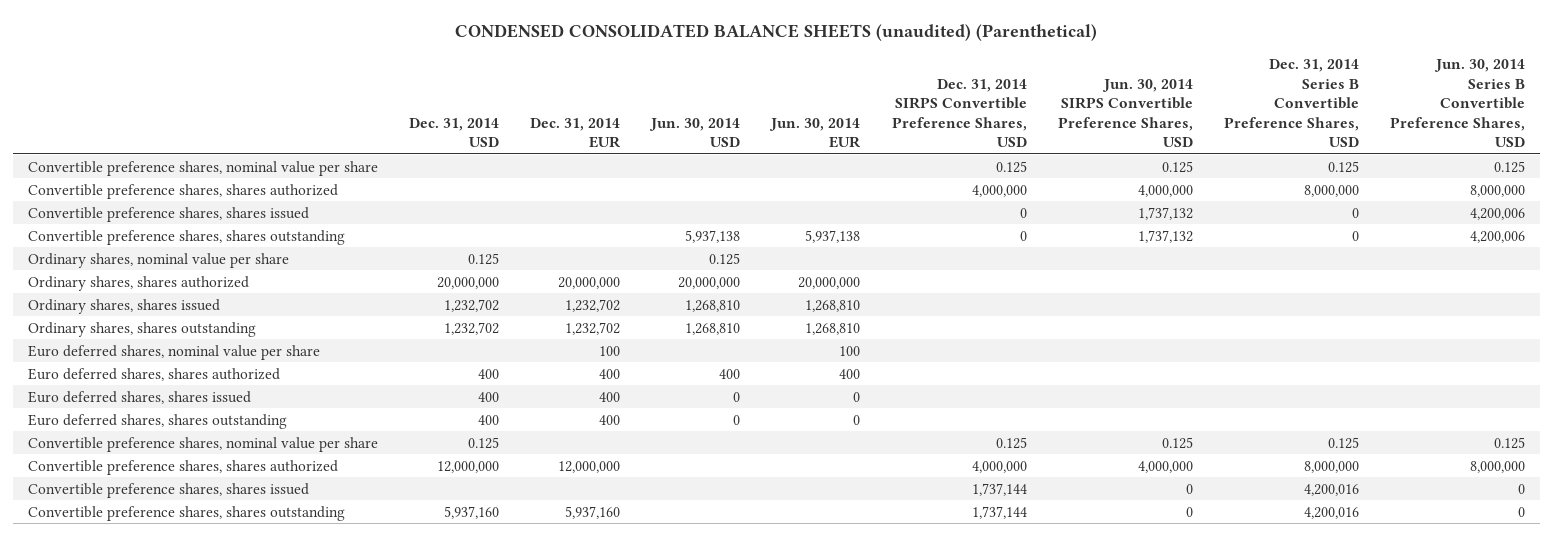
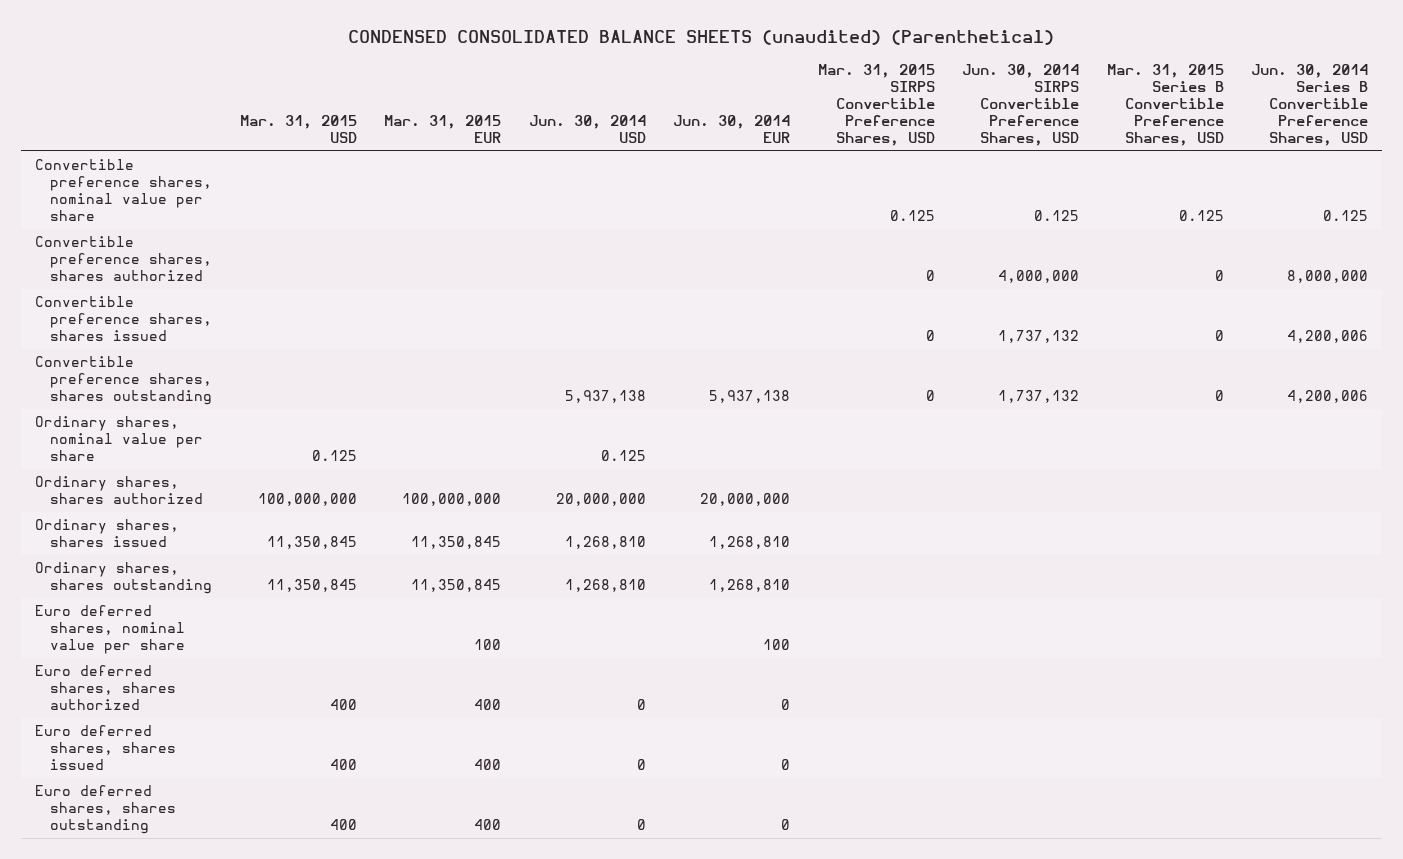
- | Dec. 31, 2014 USD | Dec. 31, 2014 EUR | Jun. 30, 2014 USD | Jun. 30, 2014 EUR | Dec. 31, 2014 SIRPS Convertible Preference Shares, USD | Jun. 30, 2014 SIRPS Convertible Preference Shares, USD | Dec. 31, 2014 Series B Convertible Preference Shares, USD | Jun. 30, 2014 Series B Convertible Preference Shares, USD
+ | Mar. 31, 2015 USD | Mar. 31, 2015 EUR | Jun. 30, 2014 USD | Jun. 30, 2014 EUR | Mar. 31, 2015 SIRPS Convertible Preference Shares, USD | Jun. 30, 2014 SIRPS Convertible Preference Shares, USD | Mar. 31, 2015 Series B Convertible Preference Shares, USD | Jun. 30, 2014 Series B Convertible Preference Shares, USD
- Euro deferred shares, shares authorized | 400 | 400 | 400 | 400 | | | |
+ Euro deferred shares, shares authorized | 400 | 400 | 0 | 0 | | | |
- Convertible preference shares, nominal value per share | 0.125 | | | | 0.125 | 0.125 | 0.125 | 0.125
- Convertible preference shares, shares authorized | 12,000,000 | 12,000,000 | | | 4,000,000 | 4,000,000 | 8,000,000 | 8,000,000
- Convertible preference shares, shares issued | | | | | 1,737,144 | 0 | 4,200,016 | 0
- Convertible preference shares, shares outstanding | 5,937,160 | 5,937,160 | | | 1,737,144 | 0 | 4,200,016 | 0

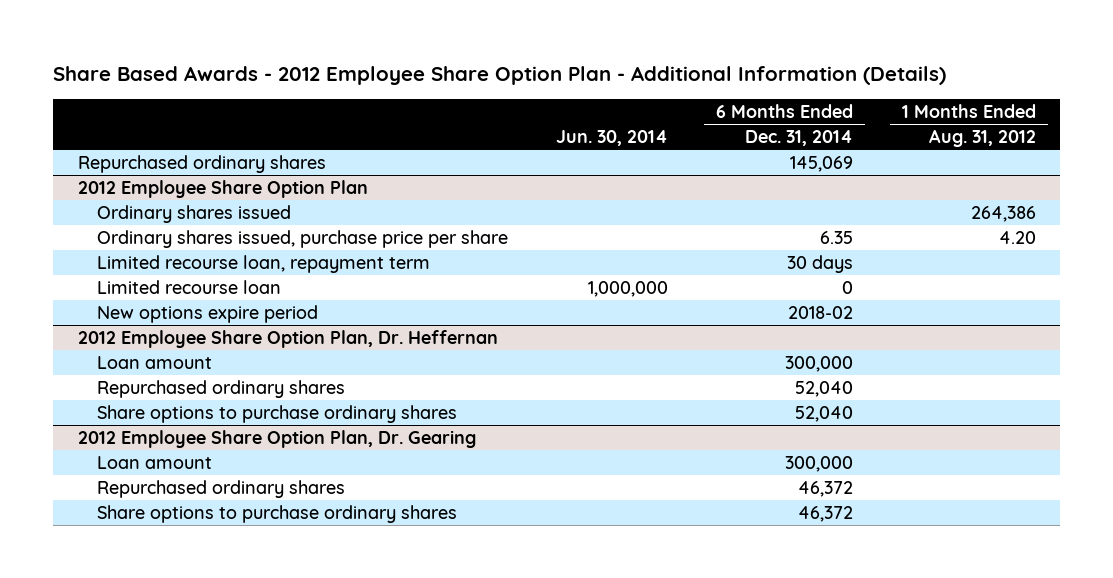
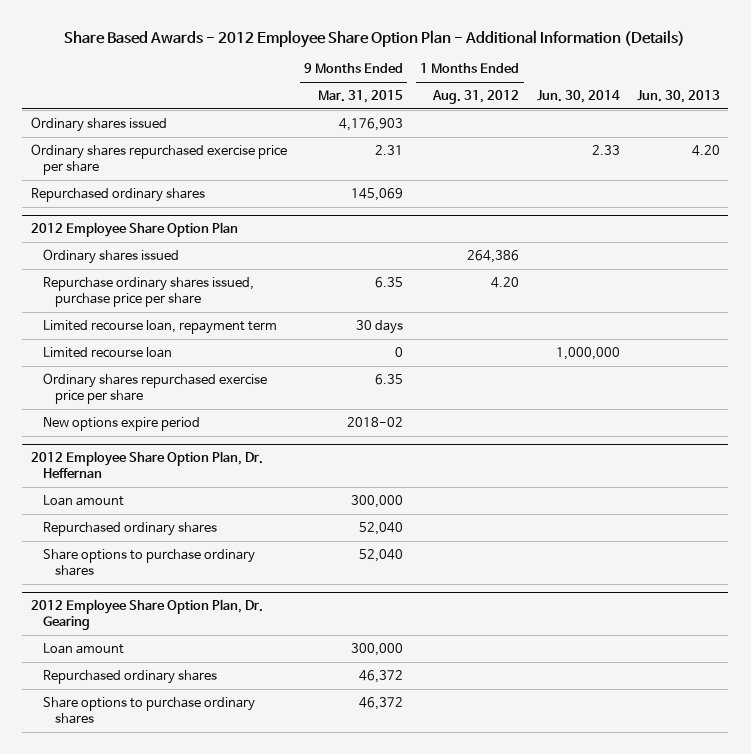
- | Jun. 30, 2014 | 6 Months Ended Dec. 31, 2014 | 1 Months Ended Aug. 31, 2012
+ | 9 Months Ended Mar. 31, 2015 | 1 Months Ended Aug. 31, 2012 | Jun. 30, 2014 | Jun. 30, 2013
+ Ordinary shares issued | 4,176,903 | | |
+ Ordinary shares repurchased exercise price per share | 2.31 | | 2.33 | 4.20
@ 2012 Employee Share Option Plan
- Ordinary shares issued, purchase price per share | | 6.35 | 4.20
+ Repurchase ordinary shares issued, purchase price per share | 6.35 | 4.20 | |
+ Ordinary shares repurchased exercise price per share | 6.35 | | |

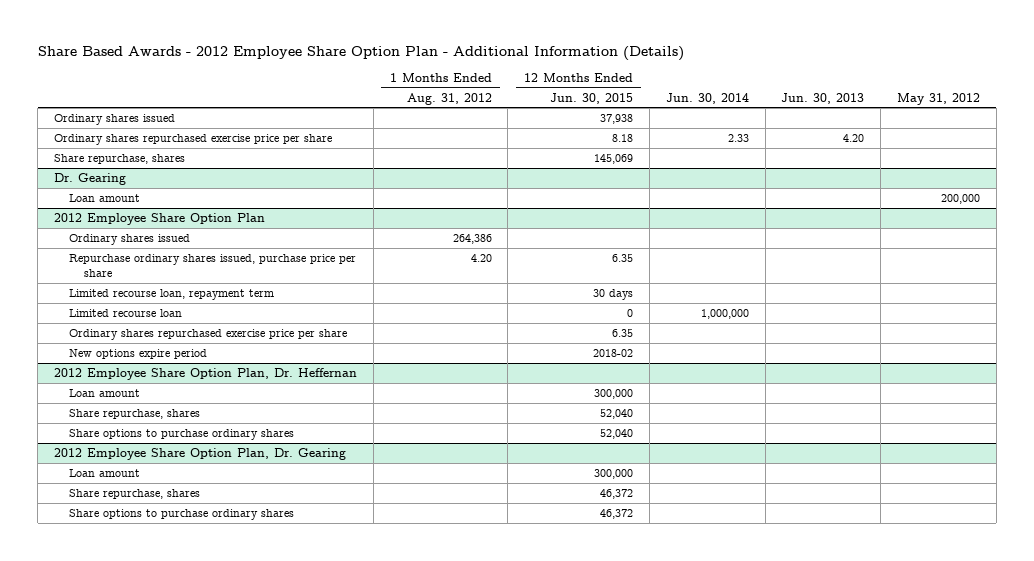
- | 9 Months Ended Mar. 31, 2015 | 1 Months Ended Aug. 31, 2012 | Jun. 30, 2014 | Jun. 30, 2013
+ | 1 Months Ended Aug. 31, 2012 | 12 Months Ended Jun. 30, 2015 | Jun. 30, 2014 | Jun. 30, 2013 | May 31, 2012
- Repurchased ordinary shares | 145,069 | | |
+ Share repurchase, shares | | 145,069 | | |
+ Dr. Gearing
+ Loan amount | | | | | 200,000
@ 2012 Employee Share Option Plan, Dr. Heffernan
- Repurchased ordinary shares | 52,040 | | |
+ Share repurchase, shares | | 52,040 | | |
@ 2012 Employee Share Option Plan, Dr. Gearing
- Repurchased ordinary shares | 46,372 | | |
+ Share repurchase, shares | | 46,372 | | |

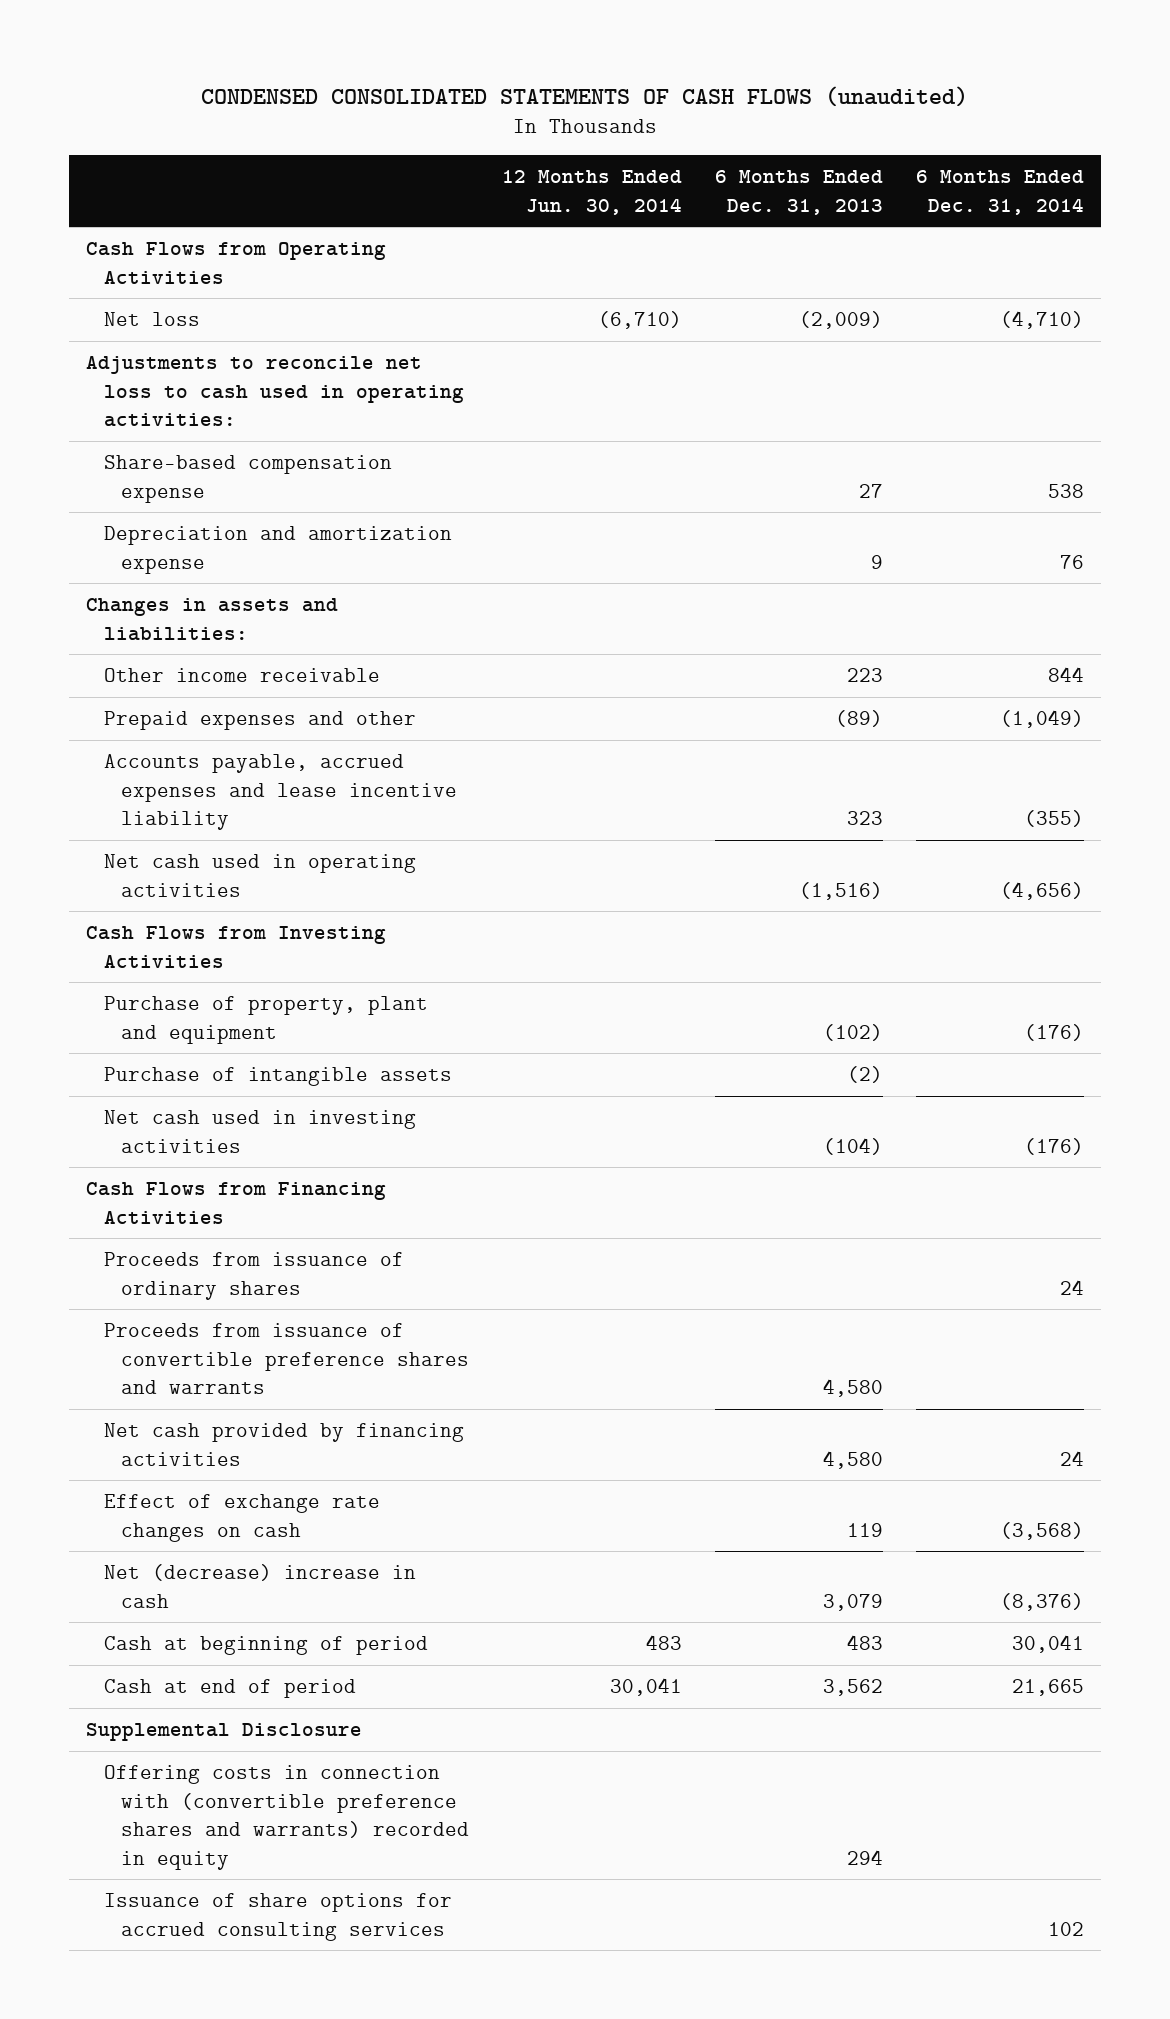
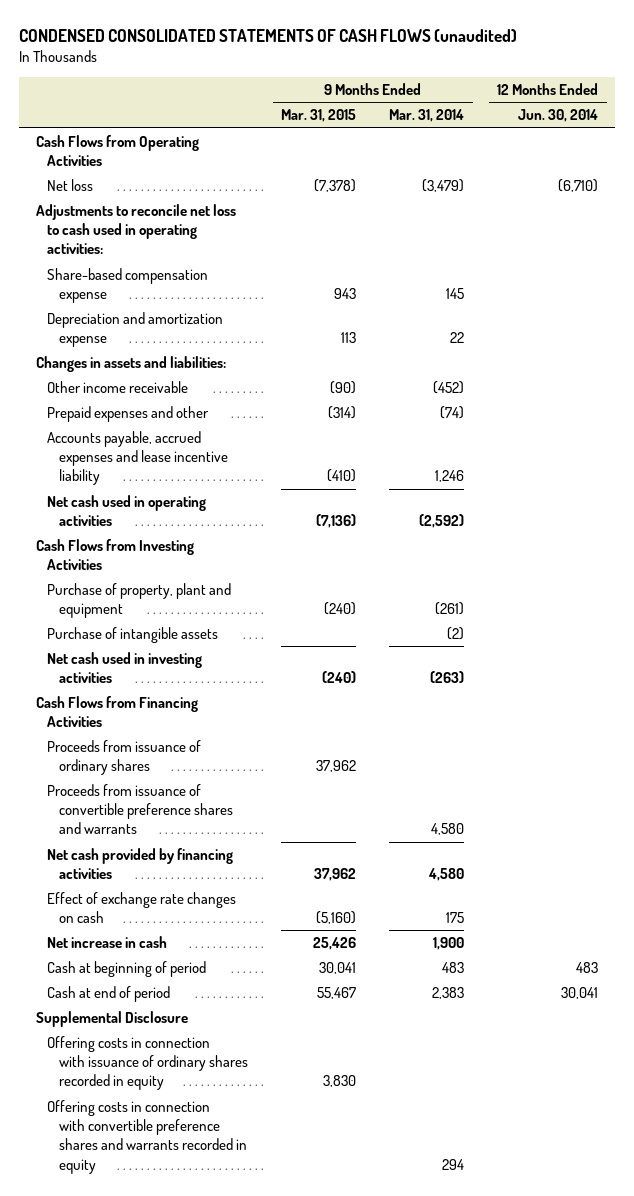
- | 12 Months Ended Jun. 30, 2014 | 6 Months Ended Dec. 31, 2013 | 6 Months Ended Dec. 31, 2014
+ | 9 Months Ended Mar. 31, 2015 | 9 Months Ended Mar. 31, 2014 | 12 Months Ended Jun. 30, 2014
- Net (decrease) increase in cash | | 3,079 | (8,376)
+ Net increase in cash | 25,426 | 1,900 |
- Offering costs in connection with (convertible preference shares and warrants) recorded in equity | | 294 |
- Issuance of share options for accrued consulting services | | | 102
+ Offering costs in connection with issuance of ordinary shares recorded in equity | 3,830 | |
+ Offering costs in connection with convertible preference shares and warrants recorded in equity | | 294 |

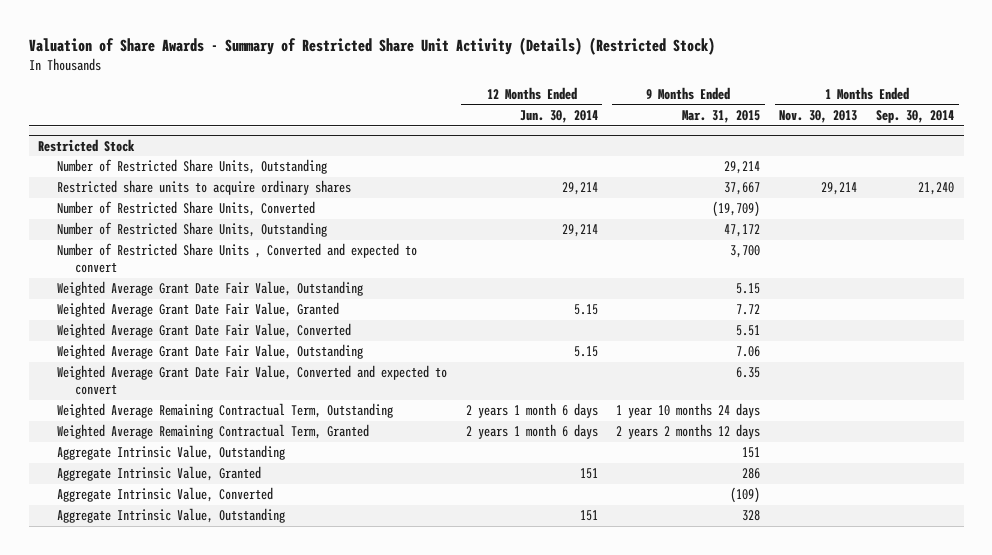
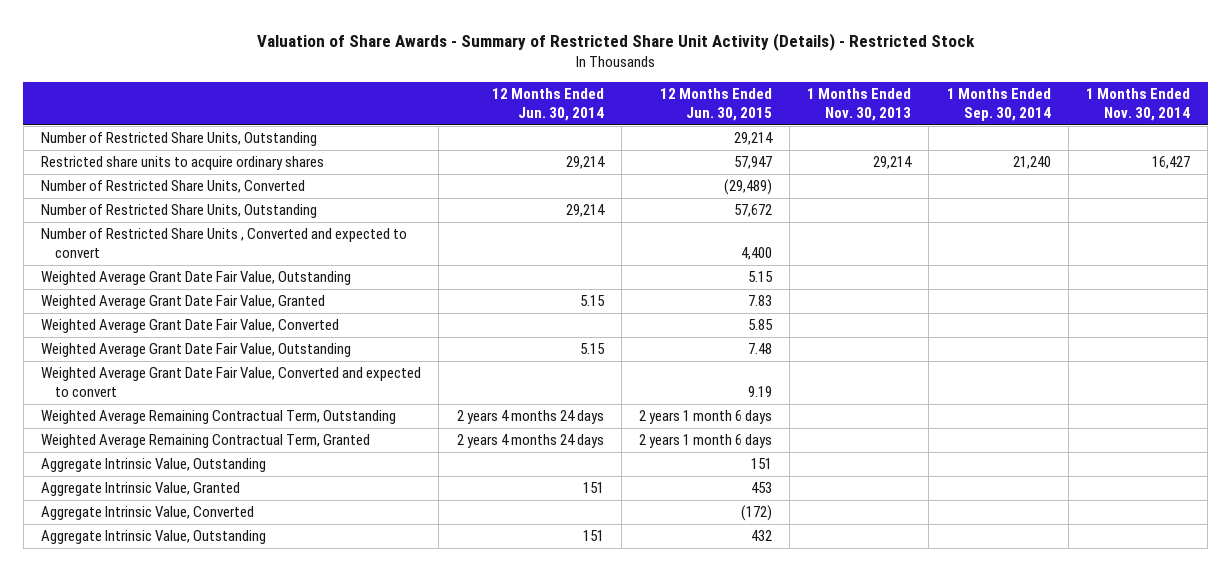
- Valuation of Share Awards - Summary of Restricted Share Unit Activity (Details) (Restricted Stock)
+ Valuation of Share Awards - Summary of Restricted Share Unit Activity (Details) - Restricted Stock
- | 12 Months Ended Jun. 30, 2014 | 9 Months Ended Mar. 31, 2015 | 1 Months Ended Nov. 30, 2013 | 1 Months Ended Sep. 30, 2014
+ | 12 Months Ended Jun. 30, 2014 | 12 Months Ended Jun. 30, 2015 | 1 Months Ended Nov. 30, 2013 | 1 Months Ended Sep. 30, 2014 | 1 Months Ended Nov. 30, 2014
- Restricted Stock
- Weighted Average Remaining Contractual Term, Outstanding | 2 years 1 month 6 days | 1 year 10 months 24 days | |
- Weighted Average Remaining Contractual Term, Granted | 2 years 1 month 6 days | 2 years 2 months 12 days | |
+ Weighted Average Remaining Contractual Term, Outstanding | 2 years 4 months 24 days | 2 years 1 month 6 days | | |
+ Weighted Average Remaining Contractual Term, Granted | 2 years 4 months 24 days | 2 years 1 month 6 days | | |

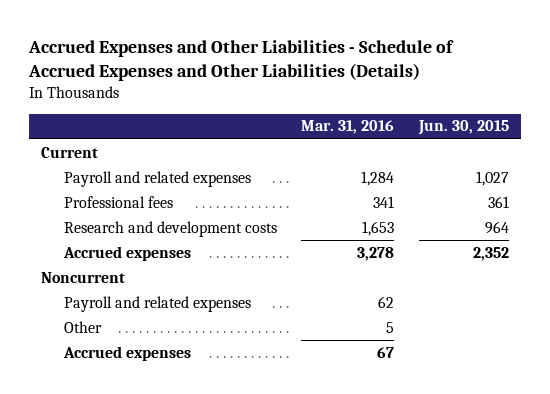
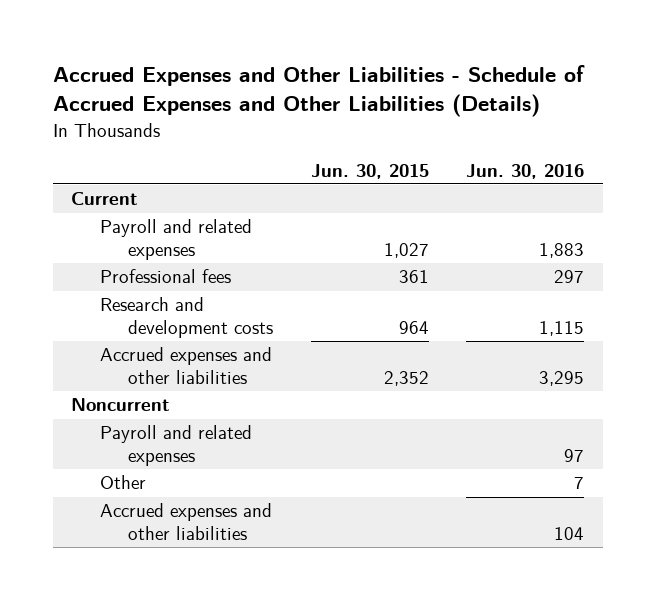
- | Mar. 31, 2016 | Jun. 30, 2015
+ | Jun. 30, 2015 | Jun. 30, 2016
- Accrued expenses | 3,278 | 2,352
+ Accrued expenses and other liabilities | 2,352 | 3,295
- Accrued expenses | 67 |
+ Accrued expenses and other liabilities | | 104

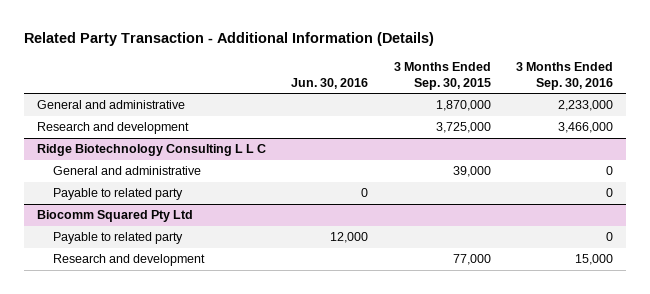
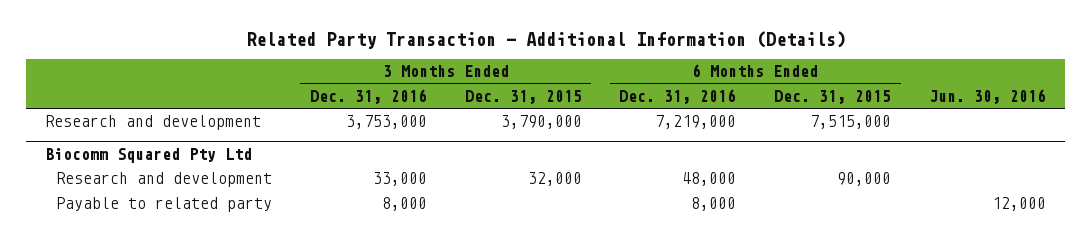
- | Jun. 30, 2016 | 3 Months Ended Sep. 30, 2015 | 3 Months Ended Sep. 30, 2016
+ | 3 Months Ended Dec. 31, 2016 | 3 Months Ended Dec. 31, 2015 | 6 Months Ended Dec. 31, 2016 | 6 Months Ended Dec. 31, 2015 | Jun. 30, 2016
- General and administrative | | 1,870,000 | 2,233,000
- Ridge Biotechnology Consulting L L C
- General and administrative | | 39,000 | 0
- Payable to related party | 0 | | 0
@ Biocomm Squared Pty Ltd
moved down: Payable to related party | 8,000 | | 8,000 | | 12,000

